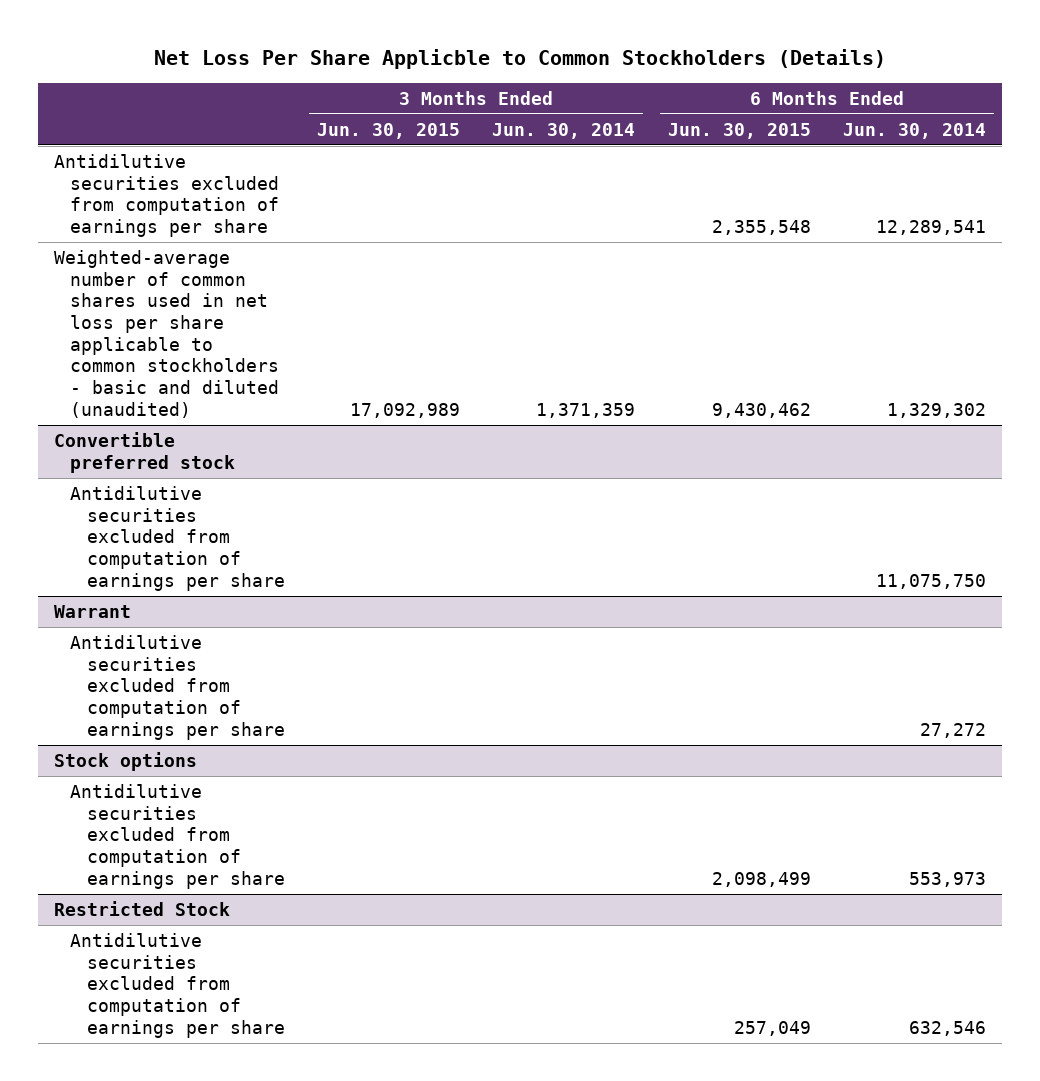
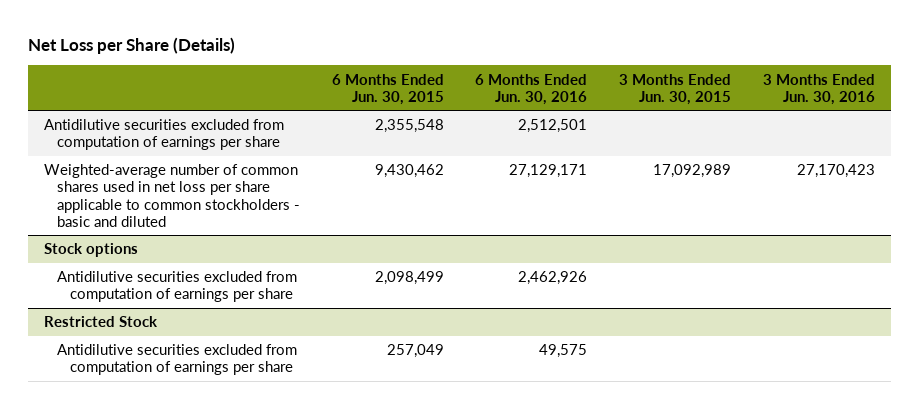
- Net Loss Per Share Applicble to Common Stockholders (Details)
+ Net Loss per Share (Details)
- | 3 Months Ended Jun. 30, 2015 | 3 Months Ended Jun. 30, 2014 | 6 Months Ended Jun. 30, 2015 | 6 Months Ended Jun. 30, 2014
+ | 6 Months Ended Jun. 30, 2015 | 6 Months Ended Jun. 30, 2016 | 3 Months Ended Jun. 30, 2015 | 3 Months Ended Jun. 30, 2016
- Weighted-average number of common shares used in net loss per share applicable to common stockholders - basic and diluted (unaudited) | 17,092,989 | 1,371,359 | 9,430,462 | 1,329,302
- Convertible preferred stock
- Antidilutive securities excluded from computation of earnings per share | | | | 11,075,750
- Warrant
- Antidilutive securities excluded from computation of earnings per share | | | | 27,272
+ Weighted-average number of common shares used in net loss per share applicable to common stockholders - basic and diluted | 9,430,462 | 27,129,171 | 17,092,989 | 27,170,423

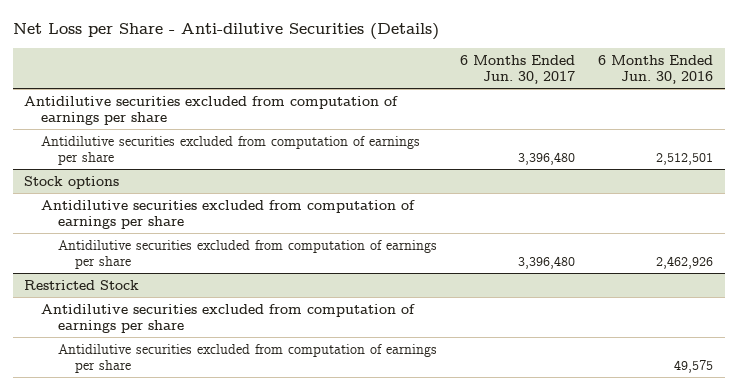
- Net Loss per Share (Details)
+ Net Loss per Share - Anti-dilutive Securities (Details)
- | 6 Months Ended Jun. 30, 2015 | 6 Months Ended Jun. 30, 2016 | 3 Months Ended Jun. 30, 2015 | 3 Months Ended Jun. 30, 2016
+ | 6 Months Ended Jun. 30, 2017 | 6 Months Ended Jun. 30, 2016
+ Antidilutive securities excluded from computation of earnings per share
- Weighted-average number of common shares used in net loss per share applicable to common stockholders - basic and diluted | 9,430,462 | 27,129,171 | 17,092,989 | 27,170,423
@ Stock options
+ Antidilutive securities excluded from computation of earnings per share
@ Restricted Stock
+ Antidilutive securities excluded from computation of earnings per share

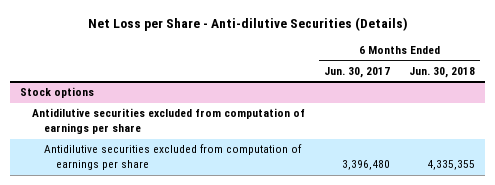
- | 6 Months Ended Jun. 30, 2017 | 6 Months Ended Jun. 30, 2016
+ | 6 Months Ended Jun. 30, 2017 | 6 Months Ended Jun. 30, 2018
- Antidilutive securities excluded from computation of earnings per share
- Antidilutive securities excluded from computation of earnings per share | 3,396,480 | 2,512,501
- Restricted Stock
- Antidilutive securities excluded from computation of earnings per share
- Antidilutive securities excluded from computation of earnings per share | | 49,575

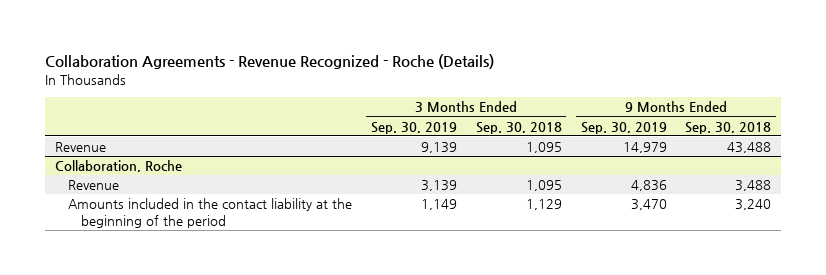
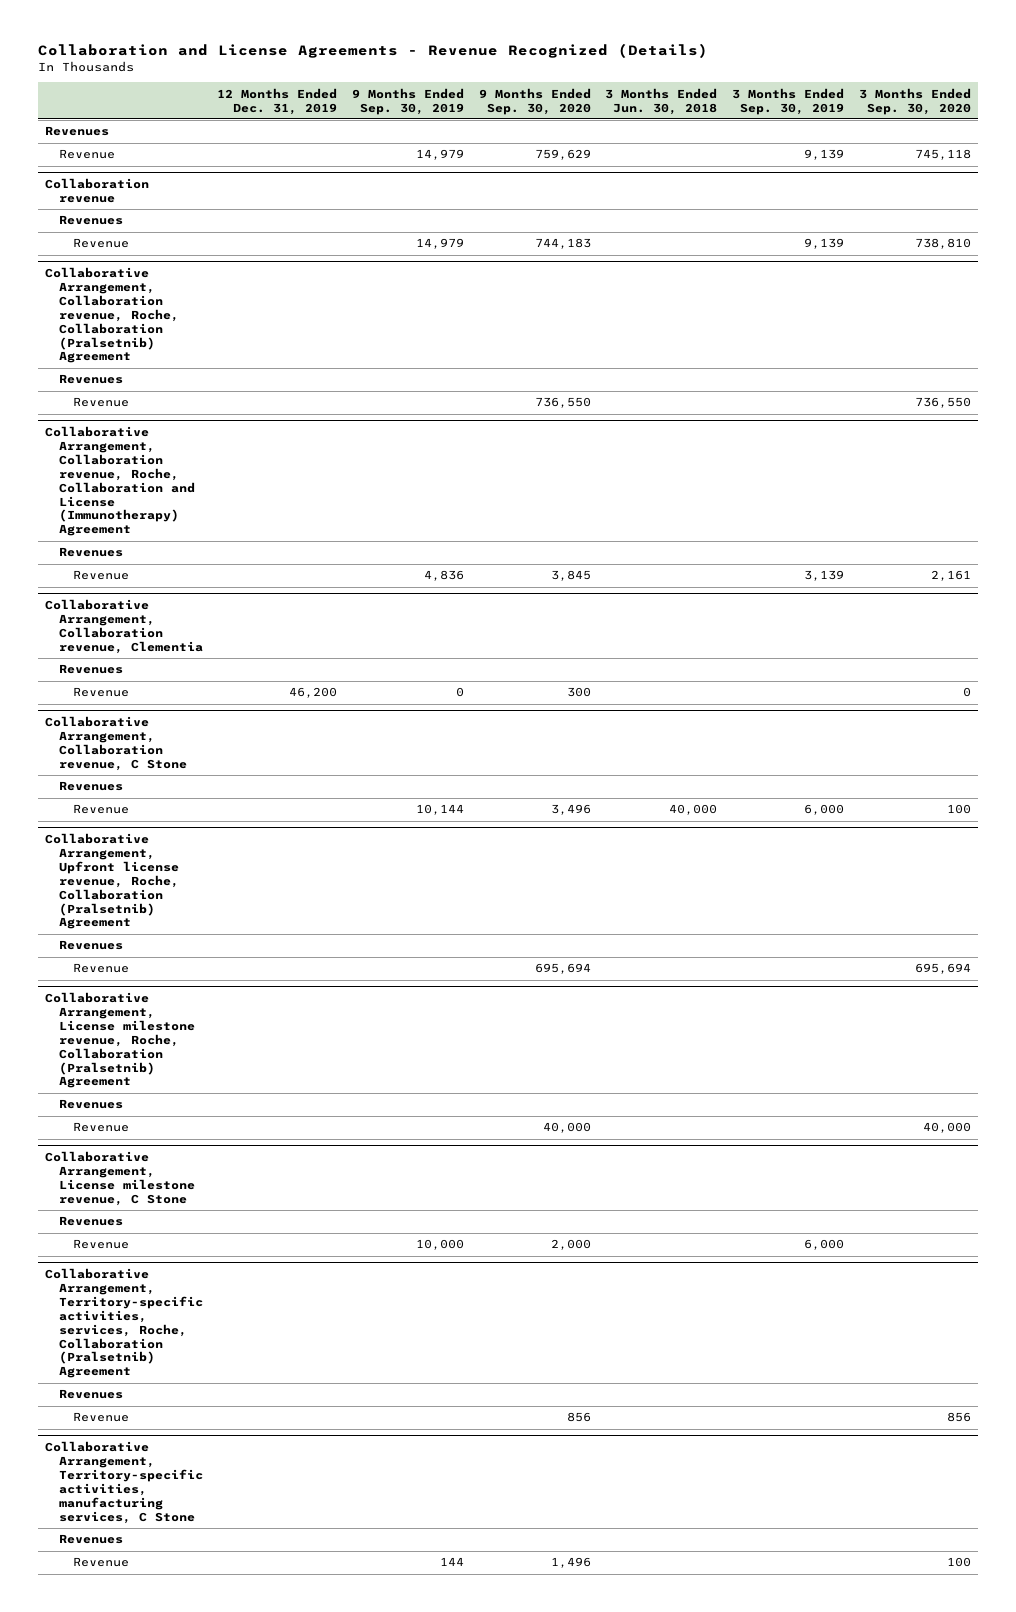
- Collaboration Agreements - Revenue Recognized - Roche (Details)
+ Collaboration and License Agreements - Revenue Recognized (Details)
- | 3 Months Ended Sep. 30, 2019 | 3 Months Ended Sep. 30, 2018 | 9 Months Ended Sep. 30, 2019 | 9 Months Ended Sep. 30, 2018
+ | 12 Months Ended Dec. 31, 2019 | 9 Months Ended Sep. 30, 2019 | 9 Months Ended Sep. 30, 2020 | 3 Months Ended Jun. 30, 2018 | 3 Months Ended Sep. 30, 2019 | 3 Months Ended Sep. 30, 2020
+ Revenues
- Collaboration, Roche
+ Collaboration revenue
+ Revenues
+ Revenue | | 14,979 | 744,183 | | 9,139 | 738,810
+ Collaborative Arrangement, Collaboration revenue, Roche, Collaboration (Pralsetnib) Agreement
+ Revenues
+ Revenue | | | 736,550 | | | 736,550
+ Collaborative Arrangement, Collaboration revenue, Roche, Collaboration and License (Immunotherapy) Agreement
+ Revenues
- Amounts included in the contact liability at the beginning of the period | 1,149 | 1,129 | 3,470 | 3,240
+ Collaborative Arrangement, Collaboration revenue, Clementia
+ Revenues
+ Revenue | 46,200 | 0 | 300 | | | 0
+ Collaborative Arrangement, Collaboration revenue, C Stone
+ Revenues
+ Revenue | | 10,144 | 3,496 | 40,000 | 6,000 | 100
+ Collaborative Arrangement, Upfront license revenue, Roche, Collaboration (Pralsetnib) Agreement
+ Revenues
+ Revenue | | | 695,694 | | | 695,694
+ Collaborative Arrangement, License milestone revenue, Roche, Collaboration (Pralsetnib) Agreement
+ Revenues
+ Revenue | | | 40,000 | | | 40,000
+ Collaborative Arrangement, License milestone revenue, C Stone
+ Revenues
+ Revenue | | 10,000 | 2,000 | | 6,000 |
+ Collaborative Arrangement, Territory-specific activities, services, Roche, Collaboration (Pralsetnib) Agreement
+ Revenues
+ Revenue | | | 856 | | | 856
+ Collaborative Arrangement, Territory-specific activities, manufacturing services, C Stone
+ Revenues
+ Revenue | | 144 | 1,496 | | | 100

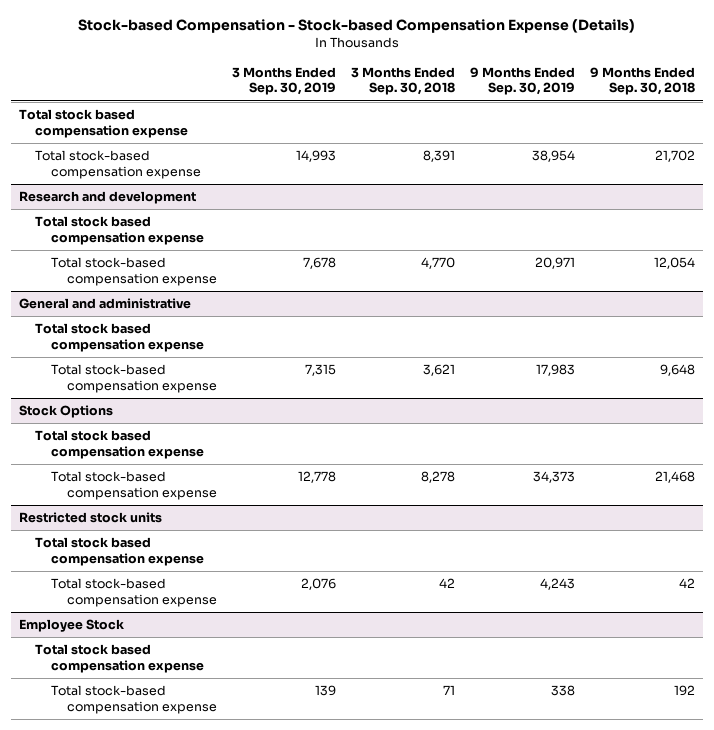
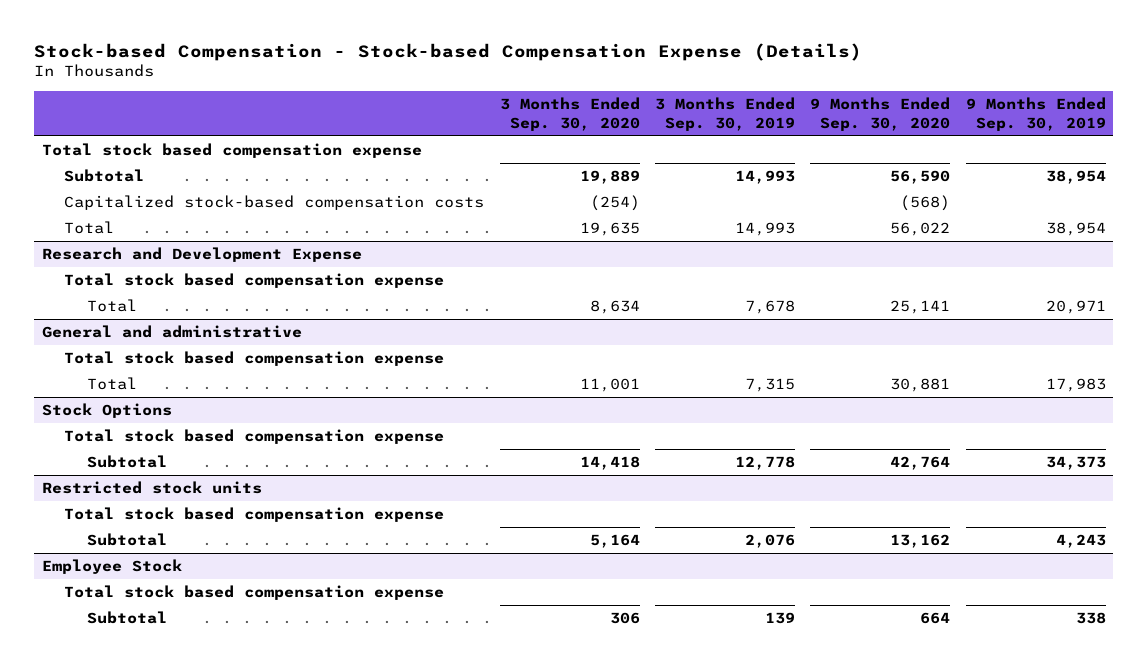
- | 3 Months Ended Sep. 30, 2019 | 3 Months Ended Sep. 30, 2018 | 9 Months Ended Sep. 30, 2019 | 9 Months Ended Sep. 30, 2018
+ | 3 Months Ended Sep. 30, 2020 | 3 Months Ended Sep. 30, 2019 | 9 Months Ended Sep. 30, 2020 | 9 Months Ended Sep. 30, 2019
- Total stock-based compensation expense | 14,993 | 8,391 | 38,954 | 21,702
- Research and development
+ Subtotal | 19,889 | 14,993 | 56,590 | 38,954
+ Capitalized stock-based compensation costs | (254) | | (568) |
+ Total | 19,635 | 14,993 | 56,022 | 38,954
+ Research and Development Expense
- Total stock-based compensation expense | 7,678 | 4,770 | 20,971 | 12,054
+ Total | 8,634 | 7,678 | 25,141 | 20,971
@ General and administrative
- Total stock-based compensation expense | 7,315 | 3,621 | 17,983 | 9,648
+ Total | 11,001 | 7,315 | 30,881 | 17,983
@ Stock Options
- Total stock-based compensation expense | 12,778 | 8,278 | 34,373 | 21,468
+ Subtotal | 14,418 | 12,778 | 42,764 | 34,373
@ Restricted stock units
- Total stock-based compensation expense | 2,076 | 42 | 4,243 | 42
+ Subtotal | 5,164 | 2,076 | 13,162 | 4,243
@ Employee Stock
- Total stock-based compensation expense | 139 | 71 | 338 | 192
+ Subtotal | 306 | 139 | 664 | 338

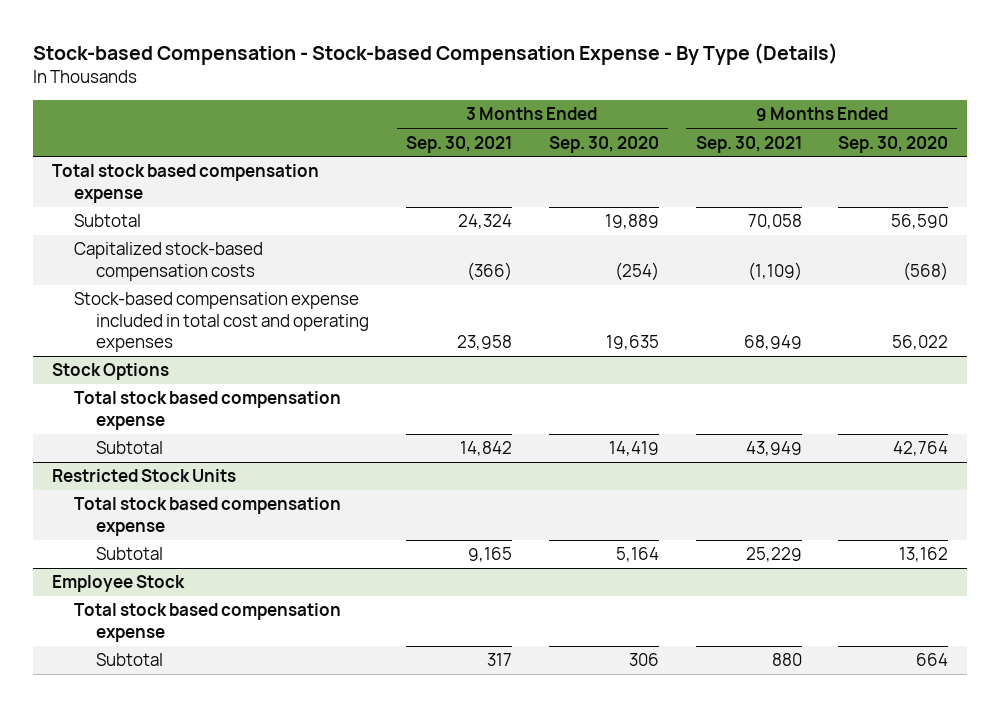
- Stock-based Compensation - Stock-based Compensation Expense (Details)
+ Stock-based Compensation - Stock-based Compensation Expense - By Type (Details)
- | 3 Months Ended Sep. 30, 2020 | 3 Months Ended Sep. 30, 2019 | 9 Months Ended Sep. 30, 2020 | 9 Months Ended Sep. 30, 2019
+ | 3 Months Ended Sep. 30, 2021 | 3 Months Ended Sep. 30, 2020 | 9 Months Ended Sep. 30, 2021 | 9 Months Ended Sep. 30, 2020
- Total | 19,635 | 14,993 | 56,022 | 38,954
- Research and Development Expense
- Total stock based compensation expense
- Total | 8,634 | 7,678 | 25,141 | 20,971
- General and administrative
- Total stock based compensation expense
- Total | 11,001 | 7,315 | 30,881 | 17,983
+ Stock-based compensation expense included in total cost and operating expenses | 23,958 | 19,635 | 68,949 | 56,022
@ Stock Options
- Subtotal | 14,418 | 12,778 | 42,764 | 34,373
- Restricted stock units
@ Stock Options
+ Subtotal | 14,842 | 14,419 | 43,949 | 42,764
+ Restricted Stock Units

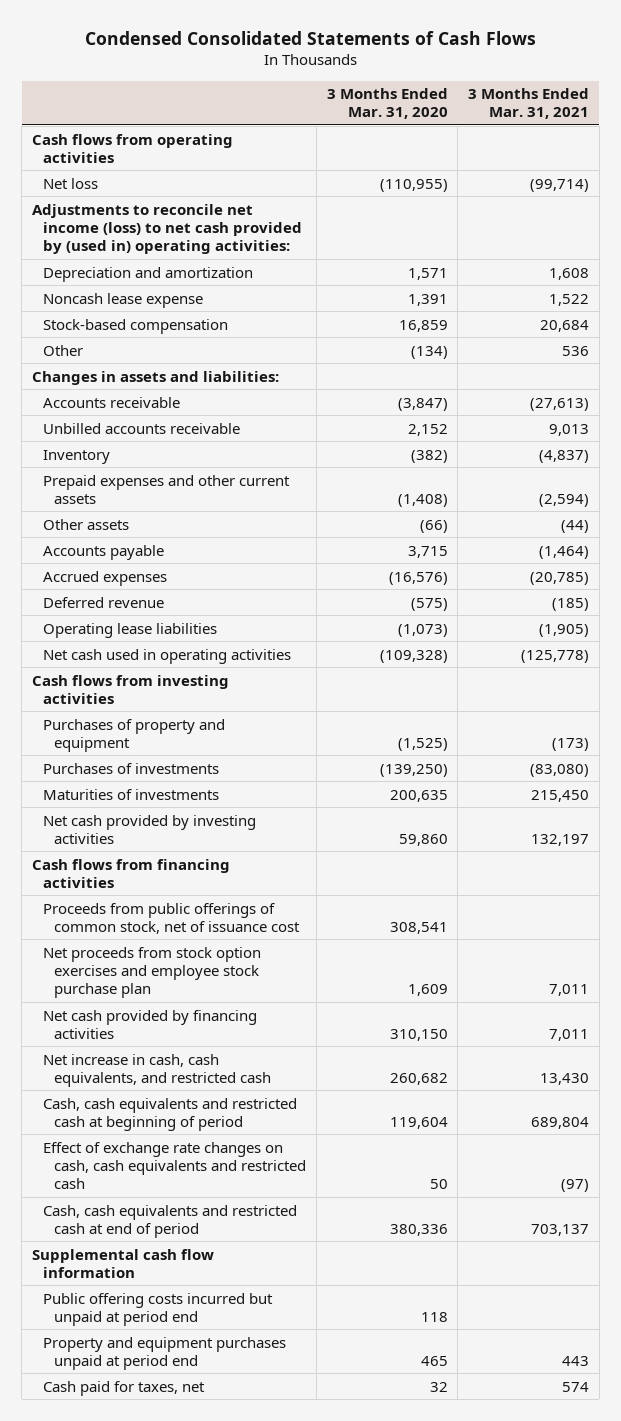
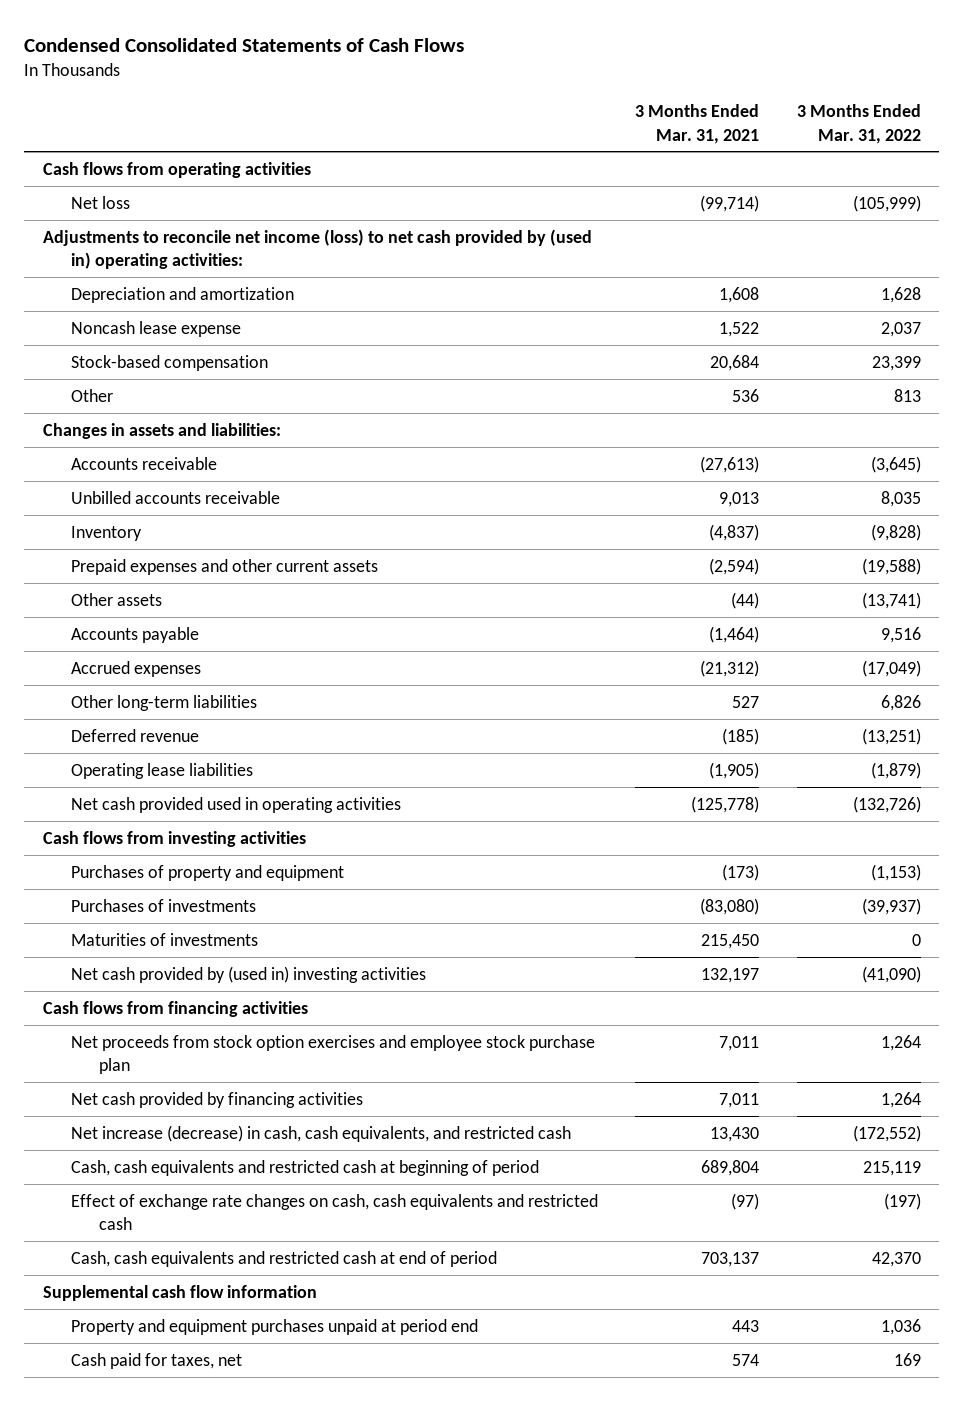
- | 3 Months Ended Mar. 31, 2020 | 3 Months Ended Mar. 31, 2021
+ | 3 Months Ended Mar. 31, 2021 | 3 Months Ended Mar. 31, 2022
- Accrued expenses | (16,576) | (20,785)
+ Accrued expenses | (21,312) | (17,049)
+ Other long-term liabilities | 527 | 6,826
- Net cash used in operating activities | (109,328) | (125,778)
+ Net cash provided used in operating activities | (125,778) | (132,726)
- Net cash provided by investing activities | 59,860 | 132,197
+ Net cash provided by (used in) investing activities | 132,197 | (41,090)
- Proceeds from public offerings of common stock, net of issuance cost | 308,541 |
- Net increase in cash, cash equivalents, and restricted cash | 260,682 | 13,430
+ Net increase (decrease) in cash, cash equivalents, and restricted cash | 13,430 | (172,552)
- Public offering costs incurred but unpaid at period end | 118 |

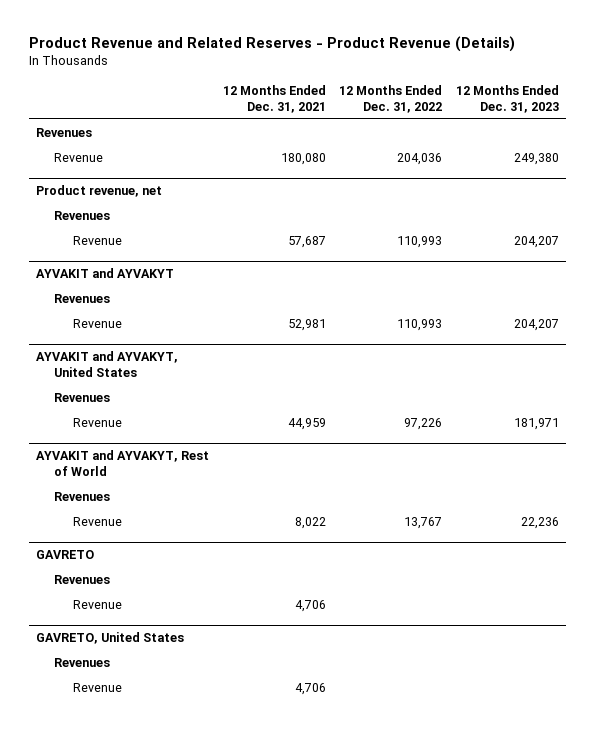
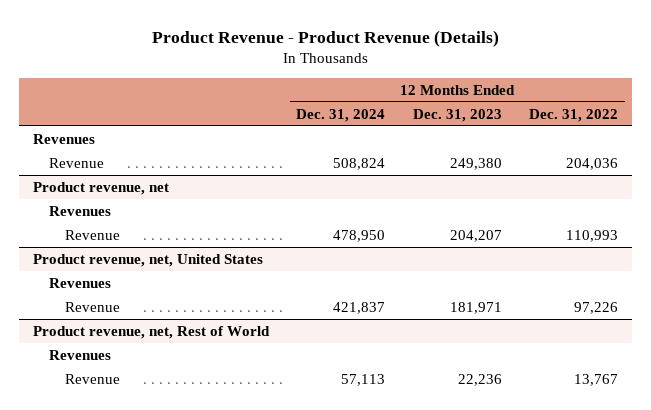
- Product Revenue and Related Reserves - Product Revenue (Details)
+ Product Revenue - Product Revenue (Details)
- | 12 Months Ended Dec. 31, 2021 | 12 Months Ended Dec. 31, 2022 | 12 Months Ended Dec. 31, 2023
+ | 12 Months Ended Dec. 31, 2024 | 12 Months Ended Dec. 31, 2023 | 12 Months Ended Dec. 31, 2022
- AYVAKIT and AYVAKYT
- Revenues
- Revenue | 52,981 | 110,993 | 204,207
- AYVAKIT and AYVAKYT, United States
+ Product revenue, net, United States
- AYVAKIT and AYVAKYT, Rest of World
+ Product revenue, net, Rest of World
- GAVRETO
- Revenues
- Revenue | 4,706 | |
- GAVRETO, United States
- Revenues
- Revenue | 4,706 | |

